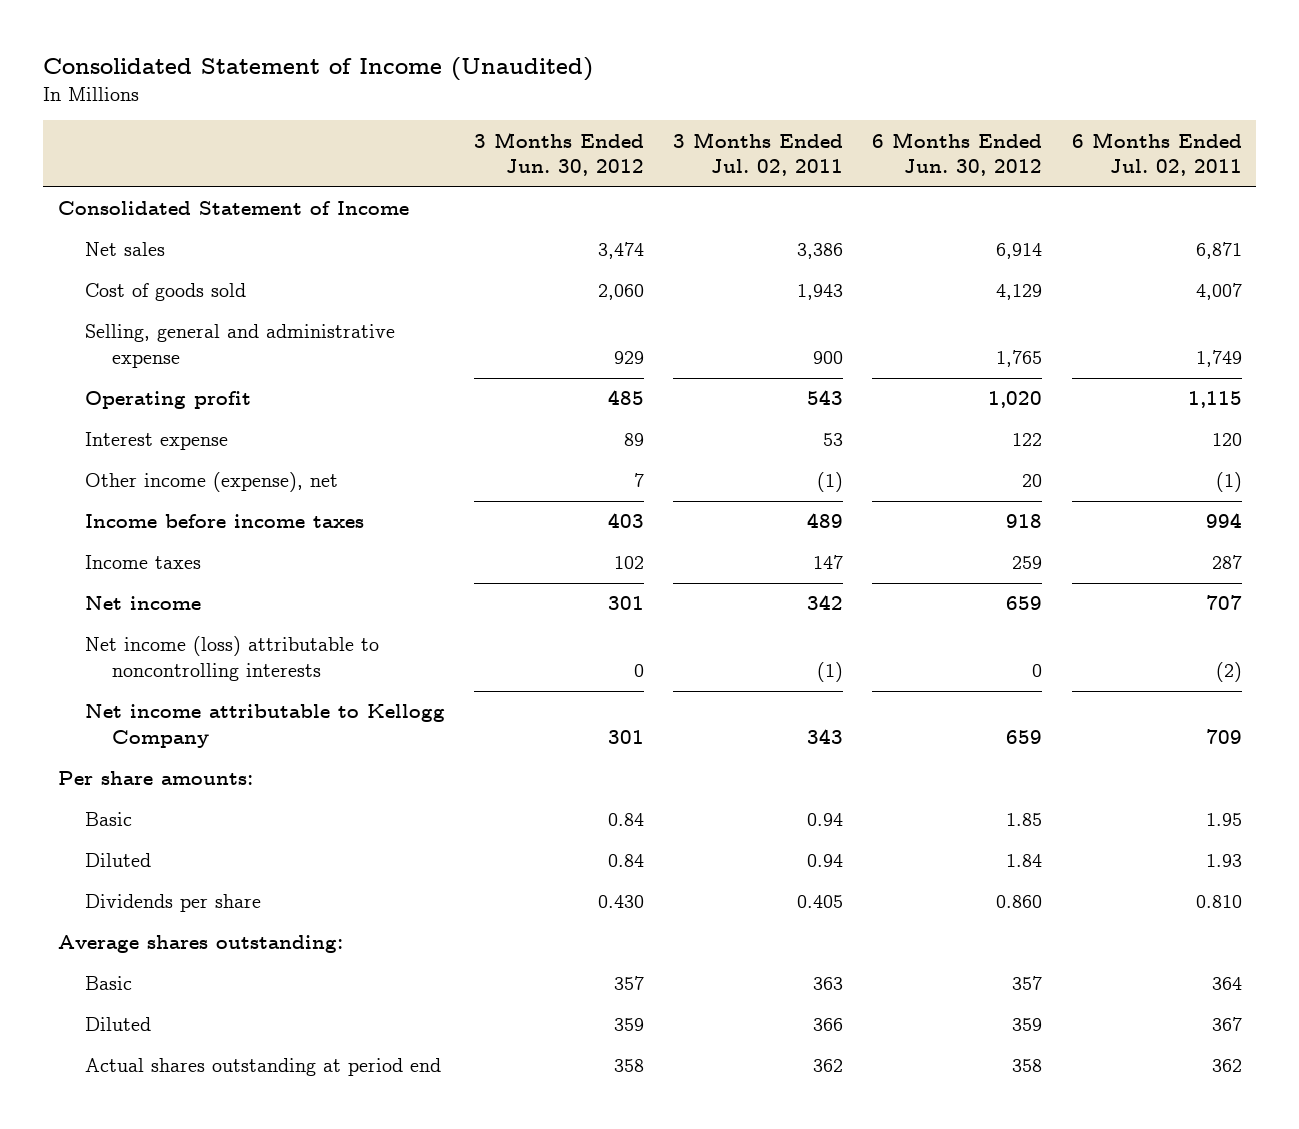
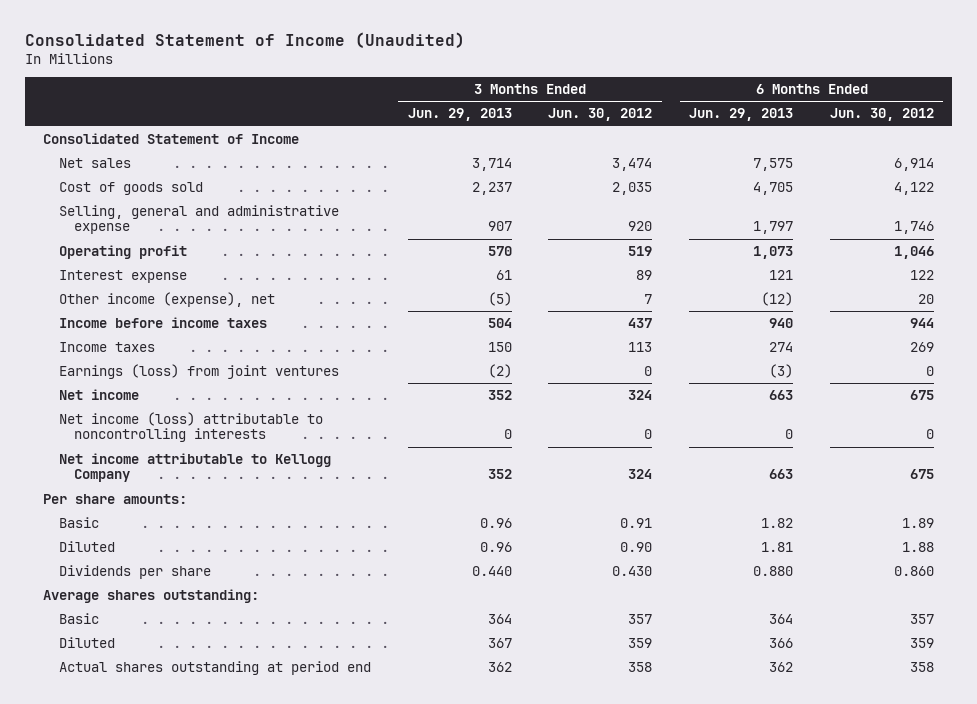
- | 3 Months Ended Jun. 30, 2012 | 3 Months Ended Jul. 02, 2011 | 6 Months Ended Jun. 30, 2012 | 6 Months Ended Jul. 02, 2011
+ | 3 Months Ended Jun. 29, 2013 | 3 Months Ended Jun. 30, 2012 | 6 Months Ended Jun. 29, 2013 | 6 Months Ended Jun. 30, 2012
- Cost of goods sold | 2,060 | 1,943 | 4,129 | 4,007
- Selling, general and administrative expense | 929 | 900 | 1,765 | 1,749
- Operating profit | 485 | 543 | 1,020 | 1,115
+ Cost of goods sold | 2,237 | 2,035 | 4,705 | 4,122
+ Selling, general and administrative expense | 907 | 920 | 1,797 | 1,746
+ Operating profit | 570 | 519 | 1,073 | 1,046
- Income before income taxes | 403 | 489 | 918 | 994
- Income taxes | 102 | 147 | 259 | 287
- Net income | 301 | 342 | 659 | 707
+ Income before income taxes | 504 | 437 | 940 | 944
+ Income taxes | 150 | 113 | 274 | 269
+ Earnings (loss) from joint ventures | (2) | 0 | (3) | 0
+ Net income | 352 | 324 | 663 | 675
- Net income attributable to Kellogg Company | 301 | 343 | 659 | 709
+ Net income attributable to Kellogg Company | 352 | 324 | 663 | 675
- Basic | 0.84 | 0.94 | 1.85 | 1.95
- Diluted | 0.84 | 0.94 | 1.84 | 1.93
+ Basic | 0.96 | 0.91 | 1.82 | 1.89
+ Diluted | 0.96 | 0.90 | 1.81 | 1.88

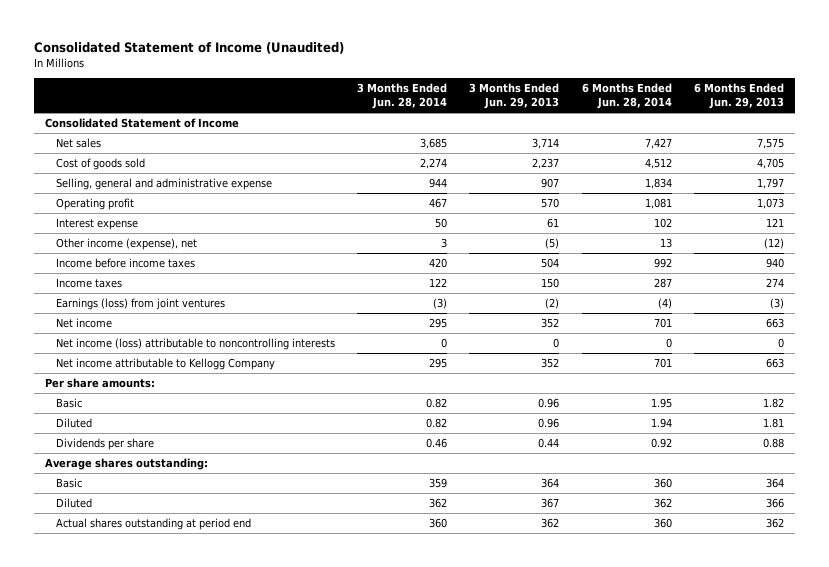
- | 3 Months Ended Jun. 29, 2013 | 3 Months Ended Jun. 30, 2012 | 6 Months Ended Jun. 29, 2013 | 6 Months Ended Jun. 30, 2012
+ | 3 Months Ended Jun. 28, 2014 | 3 Months Ended Jun. 29, 2013 | 6 Months Ended Jun. 28, 2014 | 6 Months Ended Jun. 29, 2013
- Dividends per share | 0.440 | 0.430 | 0.880 | 0.860
+ Dividends per share | 0.46 | 0.44 | 0.92 | 0.88

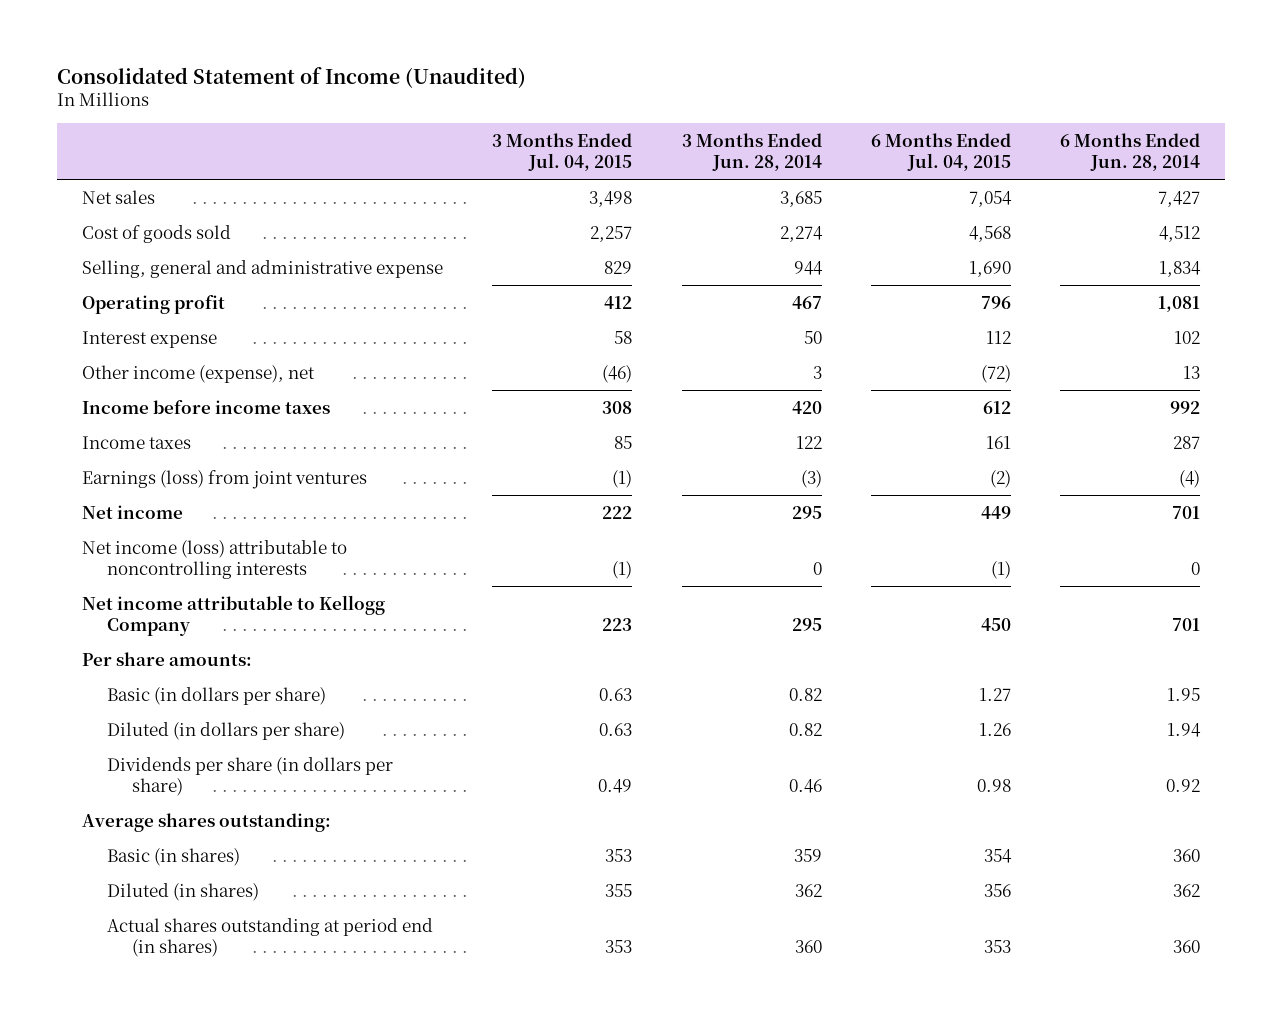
- | 3 Months Ended Jun. 28, 2014 | 3 Months Ended Jun. 29, 2013 | 6 Months Ended Jun. 28, 2014 | 6 Months Ended Jun. 29, 2013
+ | 3 Months Ended Jul. 04, 2015 | 3 Months Ended Jun. 28, 2014 | 6 Months Ended Jul. 04, 2015 | 6 Months Ended Jun. 28, 2014
- Consolidated Statement of Income
- Basic | 0.82 | 0.96 | 1.95 | 1.82
- Diluted | 0.82 | 0.96 | 1.94 | 1.81
- Dividends per share | 0.46 | 0.44 | 0.92 | 0.88
+ Basic (in dollars per share) | 0.63 | 0.82 | 1.27 | 1.95
+ Diluted (in dollars per share) | 0.63 | 0.82 | 1.26 | 1.94
+ Dividends per share (in dollars per share) | 0.49 | 0.46 | 0.98 | 0.92
- Basic | 359 | 364 | 360 | 364
- Diluted | 362 | 367 | 362 | 366
- Actual shares outstanding at period end | 360 | 362 | 360 | 362
+ Basic (in shares) | 353 | 359 | 354 | 360
+ Diluted (in shares) | 355 | 362 | 356 | 362
+ Actual shares outstanding at period end (in shares) | 353 | 360 | 353 | 360

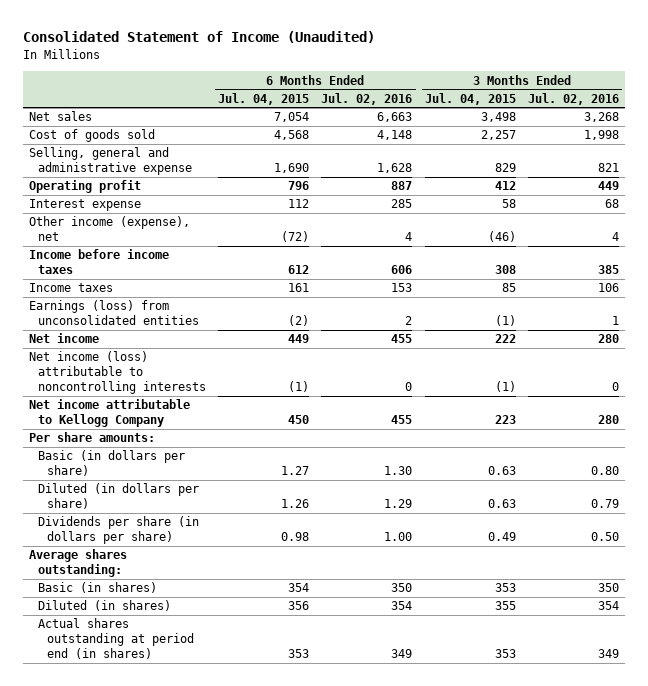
- | 3 Months Ended Jul. 04, 2015 | 3 Months Ended Jun. 28, 2014 | 6 Months Ended Jul. 04, 2015 | 6 Months Ended Jun. 28, 2014
+ | 6 Months Ended Jul. 04, 2015 | 6 Months Ended Jul. 02, 2016 | 3 Months Ended Jul. 04, 2015 | 3 Months Ended Jul. 02, 2016
- Earnings (loss) from joint ventures | (1) | (3) | (2) | (4)
+ Earnings (loss) from unconsolidated entities | (2) | 2 | (1) | 1

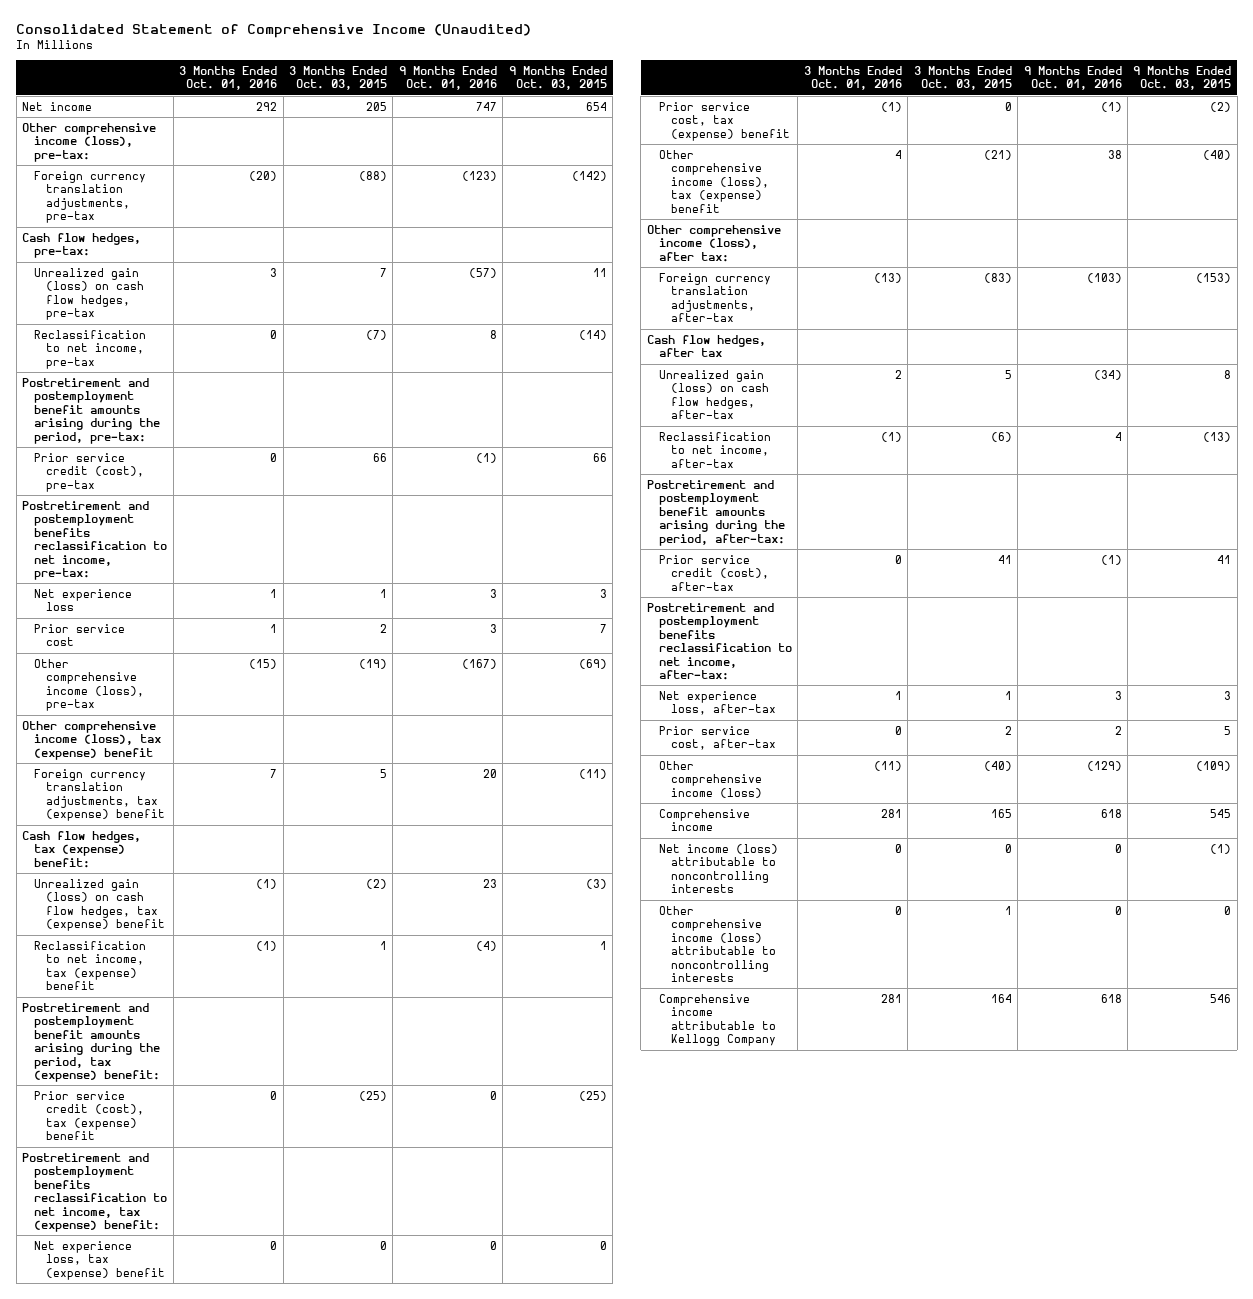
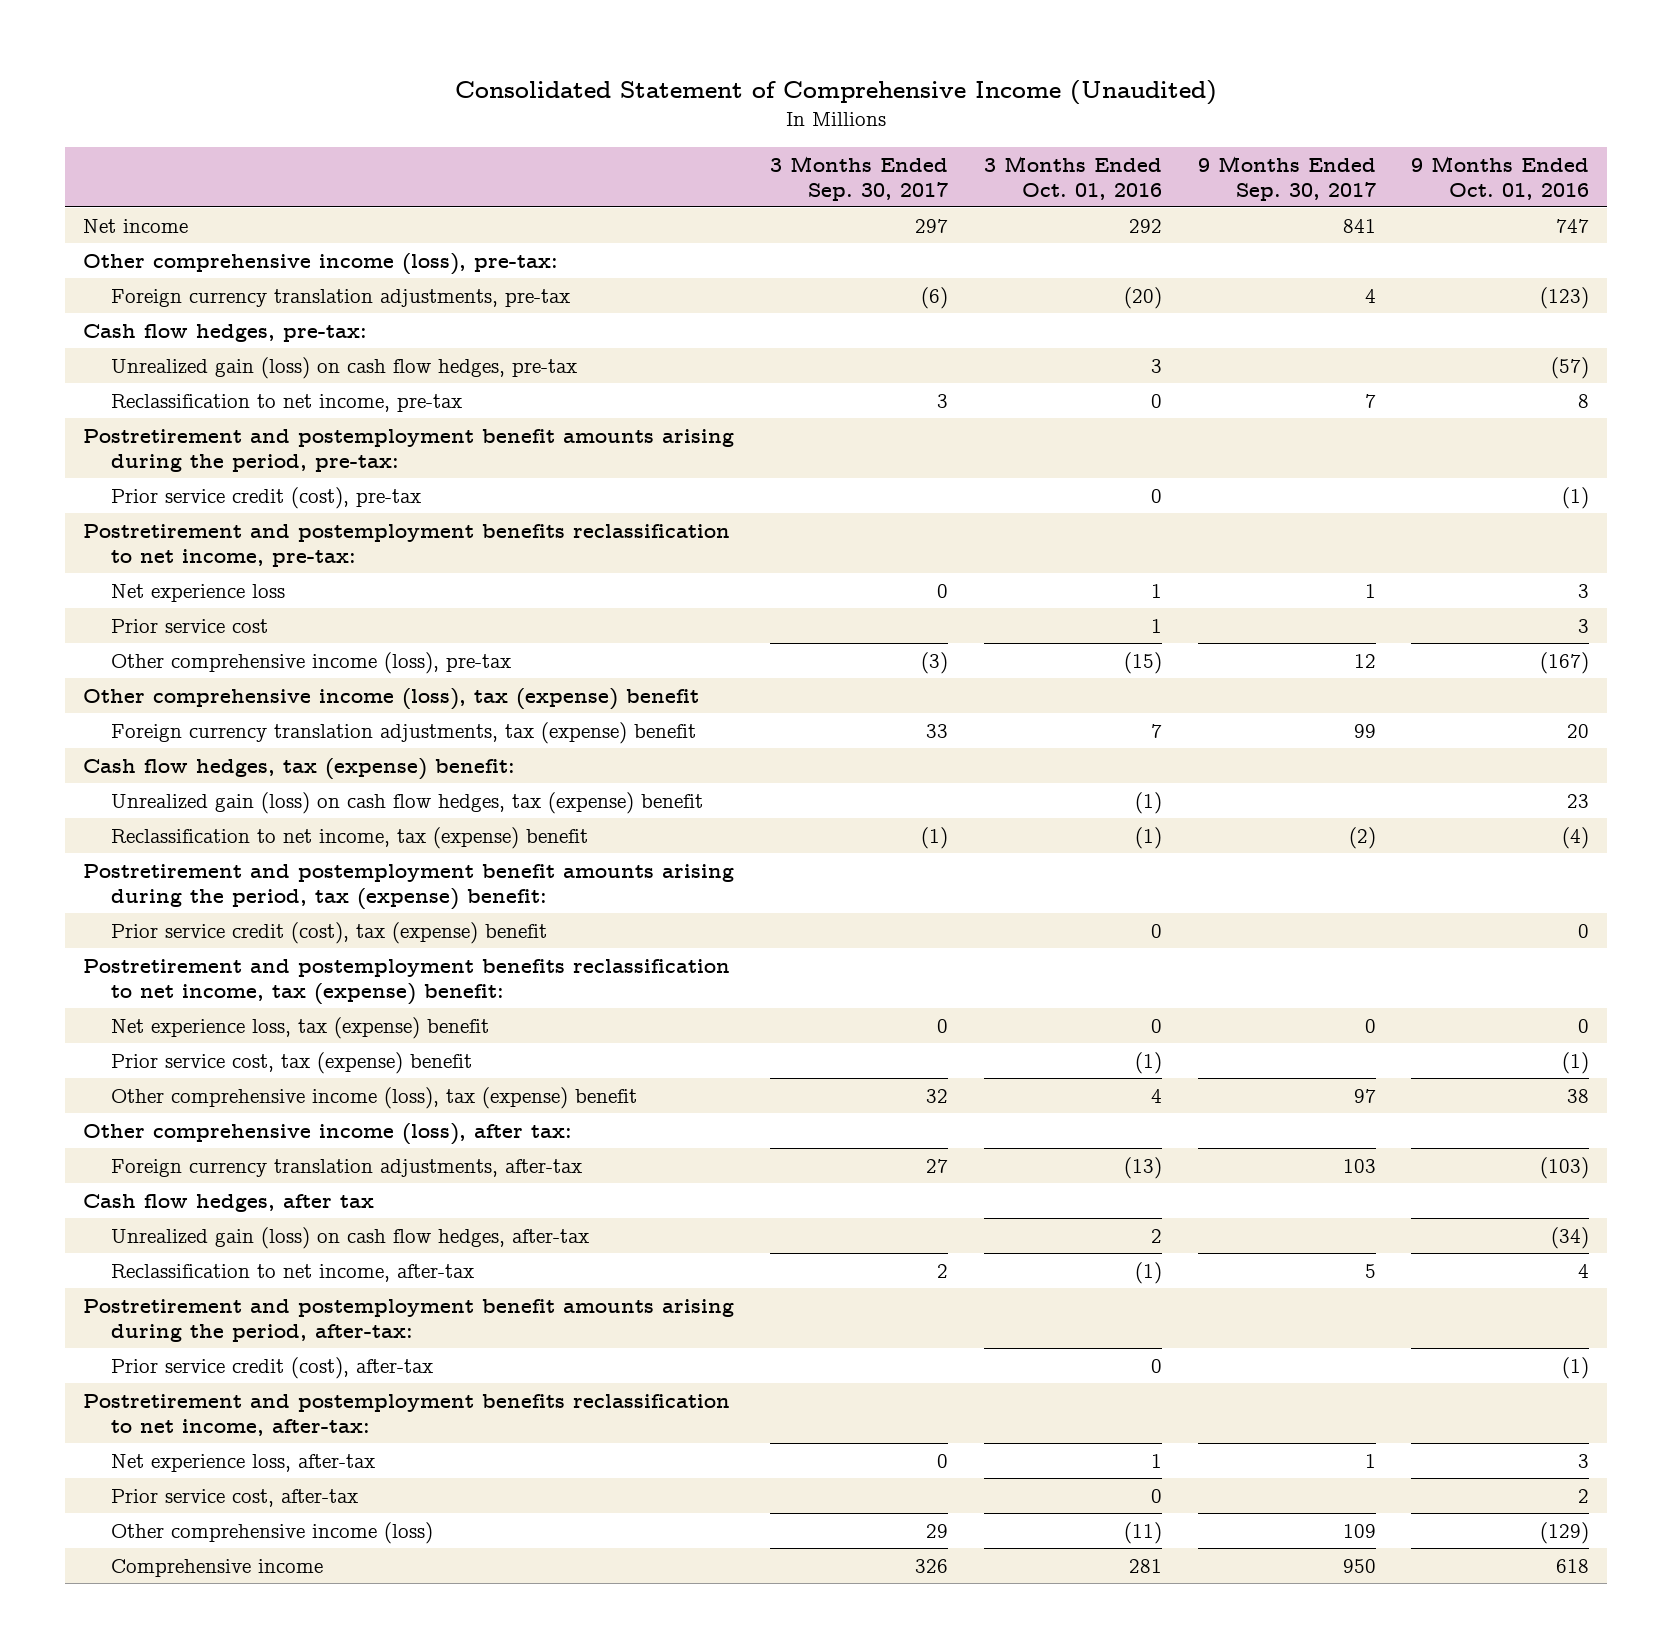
- | 3 Months Ended Oct. 01, 2016 | 3 Months Ended Oct. 03, 2015 | 9 Months Ended Oct. 01, 2016 | 9 Months Ended Oct. 03, 2015
+ | 3 Months Ended Sep. 30, 2017 | 3 Months Ended Oct. 01, 2016 | 9 Months Ended Sep. 30, 2017 | 9 Months Ended Oct. 01, 2016
- Net income (loss) attributable to noncontrolling interests | 0 | 0 | 0 | (1)
- Other comprehensive income (loss) attributable to noncontrolling interests | 0 | 1 | 0 | 0
- Comprehensive income attributable to Kellogg Company | 281 | 164 | 618 | 546

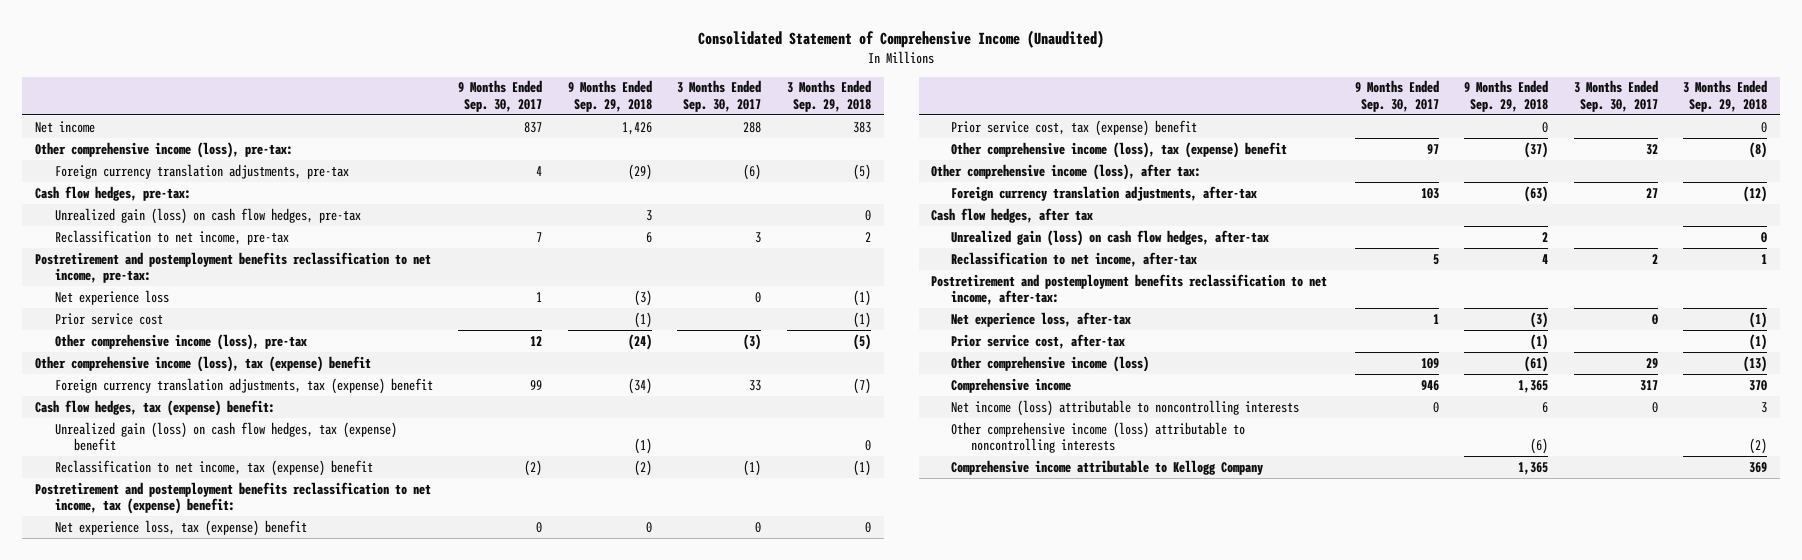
- | 3 Months Ended Sep. 30, 2017 | 3 Months Ended Oct. 01, 2016 | 9 Months Ended Sep. 30, 2017 | 9 Months Ended Oct. 01, 2016
+ | 9 Months Ended Sep. 30, 2017 | 9 Months Ended Sep. 29, 2018 | 3 Months Ended Sep. 30, 2017 | 3 Months Ended Sep. 29, 2018
- Net income | 297 | 292 | 841 | 747
+ Net income | 837 | 1,426 | 288 | 383
- Postretirement and postemployment benefit amounts arising during the period, pre-tax:
- Prior service credit (cost), pre-tax | | 0 | | (1)
- Postretirement and postemployment benefit amounts arising during the period, tax (expense) benefit:
- Prior service credit (cost), tax (expense) benefit | | 0 | | 0
- Postretirement and postemployment benefit amounts arising during the period, after-tax:
- Prior service credit (cost), after-tax | | 0 | | (1)
- Comprehensive income | 326 | 281 | 950 | 618
+ Comprehensive income | 946 | 1,365 | 317 | 370
+ Net income (loss) attributable to noncontrolling interests | 0 | 6 | 0 | 3
+ Other comprehensive income (loss) attributable to noncontrolling interests | | (6) | | (2)
+ Comprehensive income attributable to Kellogg Company | | 1,365 | | 369

